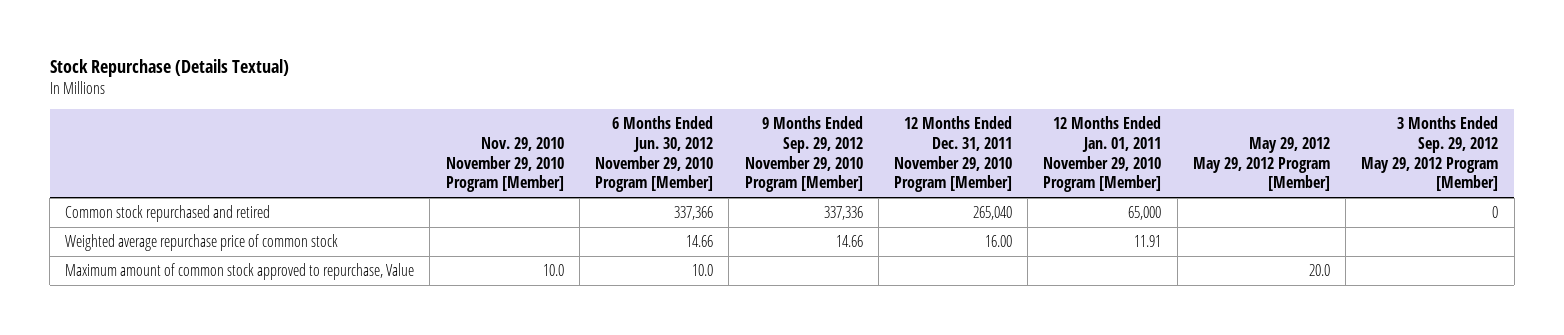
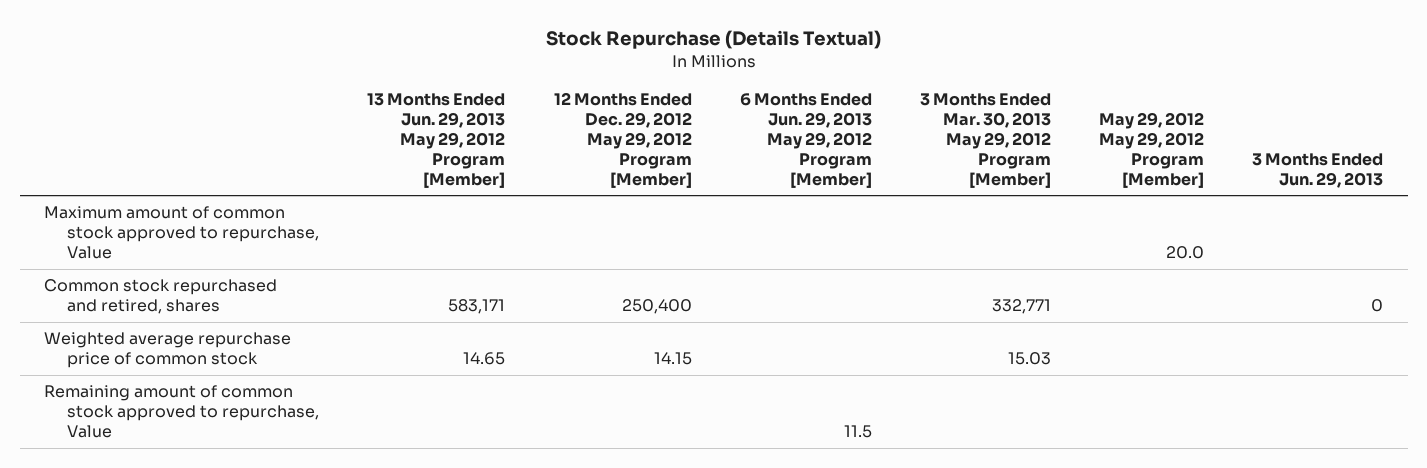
- | Nov. 29, 2010 November 29, 2010 Program [Member] | 6 Months Ended Jun. 30, 2012 November 29, 2010 Program [Member] | 9 Months Ended Sep. 29, 2012 November 29, 2010 Program [Member] | 12 Months Ended Dec. 31, 2011 November 29, 2010 Program [Member] | 12 Months Ended Jan. 01, 2011 November 29, 2010 Program [Member] | May 29, 2012 May 29, 2012 Program [Member] | 3 Months Ended Sep. 29, 2012 May 29, 2012 Program [Member]
+ | 13 Months Ended Jun. 29, 2013 May 29, 2012 Program [Member] | 12 Months Ended Dec. 29, 2012 May 29, 2012 Program [Member] | 6 Months Ended Jun. 29, 2013 May 29, 2012 Program [Member] | 3 Months Ended Mar. 30, 2013 May 29, 2012 Program [Member] | May 29, 2012 May 29, 2012 Program [Member] | 3 Months Ended Jun. 29, 2013
- Common stock repurchased and retired | | 337,366 | 337,336 | 265,040 | 65,000 | | 0
+ Common stock repurchased and retired, shares | 583,171 | 250,400 | | 332,771 | | 0
moved down: Weighted average repurchase price of common stock | 14.65 | 14.15 | | 15.03 | |
+ Remaining amount of common stock approved to repurchase, Value | | | 11.5 | | |

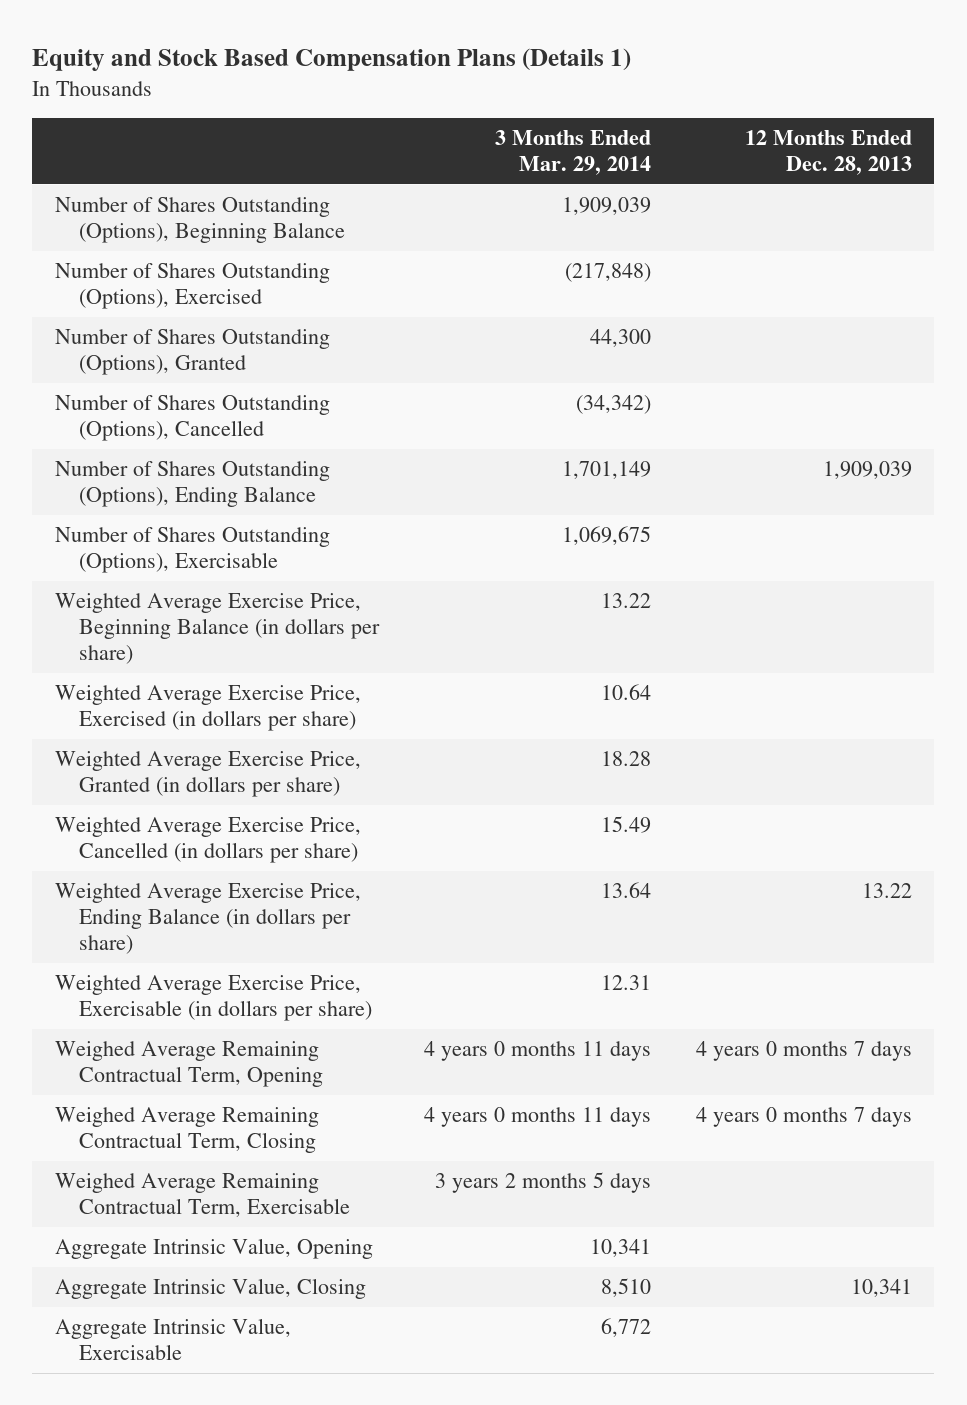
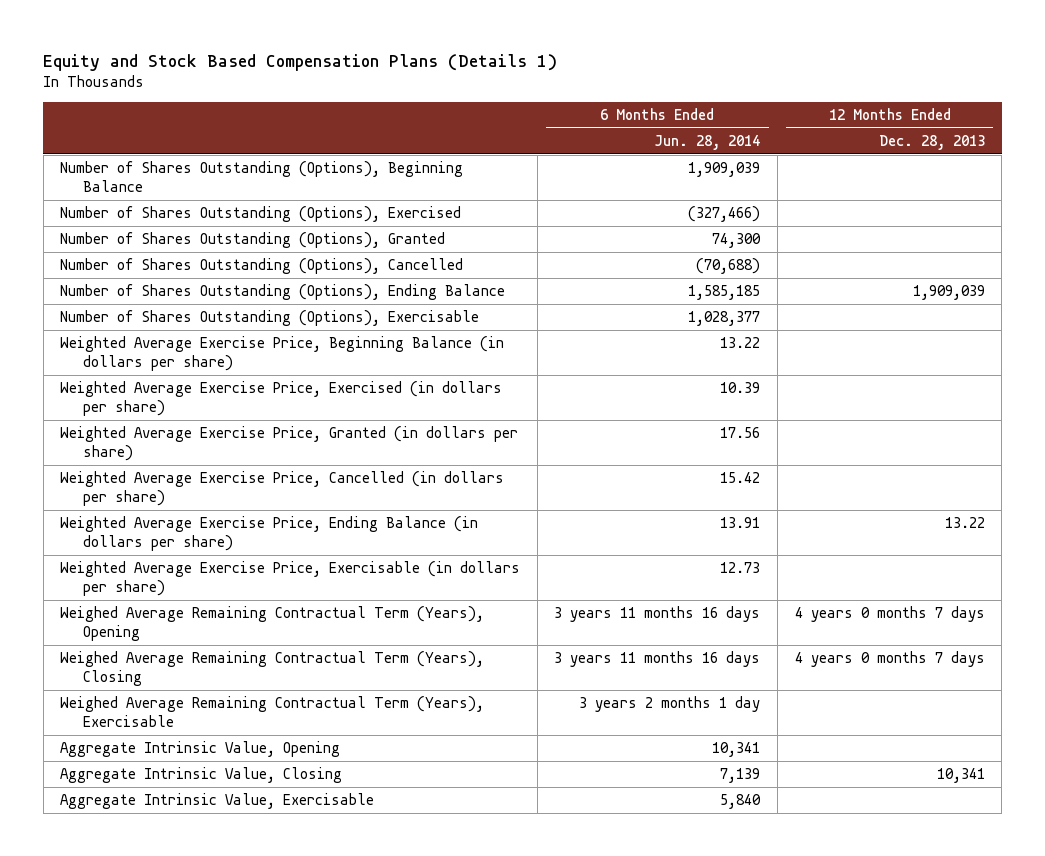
- | 3 Months Ended Mar. 29, 2014 | 12 Months Ended Dec. 28, 2013
+ | 6 Months Ended Jun. 28, 2014 | 12 Months Ended Dec. 28, 2013
- Weighed Average Remaining Contractual Term, Opening | 4 years 0 months 11 days | 4 years 0 months 7 days
- Weighed Average Remaining Contractual Term, Closing | 4 years 0 months 11 days | 4 years 0 months 7 days
- Weighed Average Remaining Contractual Term, Exercisable | 3 years 2 months 5 days |
+ Weighed Average Remaining Contractual Term (Years), Opening | 3 years 11 months 16 days | 4 years 0 months 7 days
+ Weighed Average Remaining Contractual Term (Years), Closing | 3 years 11 months 16 days | 4 years 0 months 7 days
+ Weighed Average Remaining Contractual Term (Years), Exercisable | 3 years 2 months 1 day |

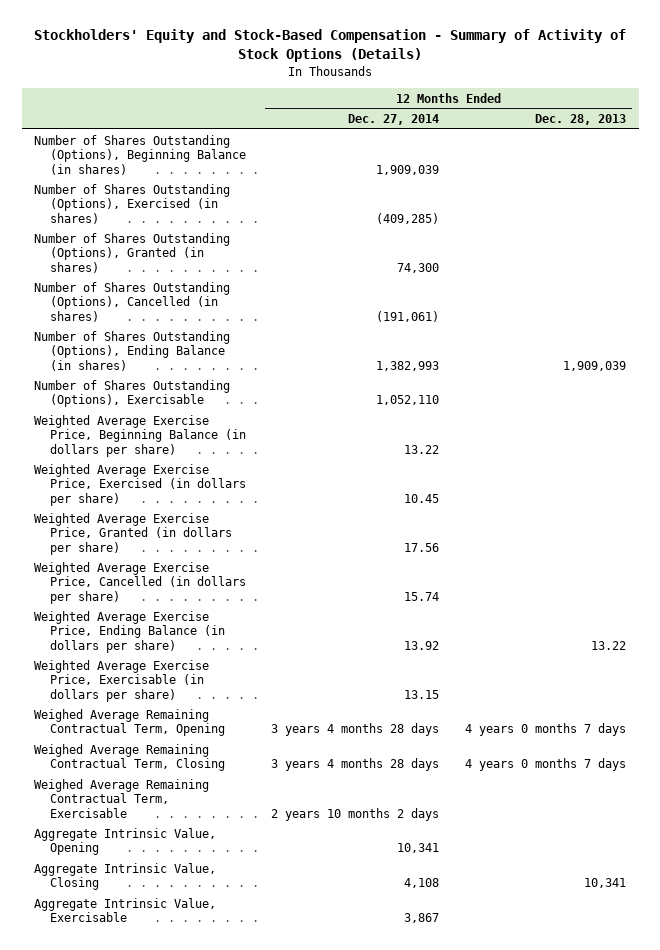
- Equity and Stock Based Compensation Plans (Details 1)
+ Stockholders' Equity and Stock-Based Compensation - Summary of Activity of Stock Options (Details)
- | 6 Months Ended Jun. 28, 2014 | 12 Months Ended Dec. 28, 2013
+ | 12 Months Ended Dec. 27, 2014 | 12 Months Ended Dec. 28, 2013
- Number of Shares Outstanding (Options), Beginning Balance | 1,909,039 |
- Number of Shares Outstanding (Options), Exercised | (327,466) |
- Number of Shares Outstanding (Options), Granted | 74,300 |
- Number of Shares Outstanding (Options), Cancelled | (70,688) |
- Number of Shares Outstanding (Options), Ending Balance | 1,585,185 | 1,909,039
+ Number of Shares Outstanding (Options), Beginning Balance (in shares) | 1,909,039 |
+ Number of Shares Outstanding (Options), Exercised (in shares) | (409,285) |
+ Number of Shares Outstanding (Options), Granted (in shares) | 74,300 |
+ Number of Shares Outstanding (Options), Cancelled (in shares) | (191,061) |
+ Number of Shares Outstanding (Options), Ending Balance (in shares) | 1,382,993 | 1,909,039
- Weighed Average Remaining Contractual Term (Years), Opening | 3 years 11 months 16 days | 4 years 0 months 7 days
- Weighed Average Remaining Contractual Term (Years), Closing | 3 years 11 months 16 days | 4 years 0 months 7 days
- Weighed Average Remaining Contractual Term (Years), Exercisable | 3 years 2 months 1 day |
+ Weighed Average Remaining Contractual Term, Opening | 3 years 4 months 28 days | 4 years 0 months 7 days
+ Weighed Average Remaining Contractual Term, Closing | 3 years 4 months 28 days | 4 years 0 months 7 days
+ Weighed Average Remaining Contractual Term, Exercisable | 2 years 10 months 2 days |

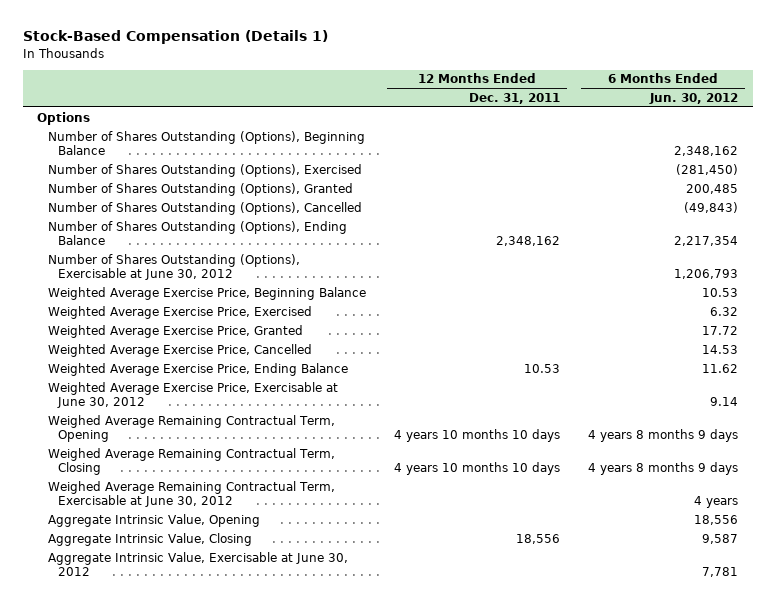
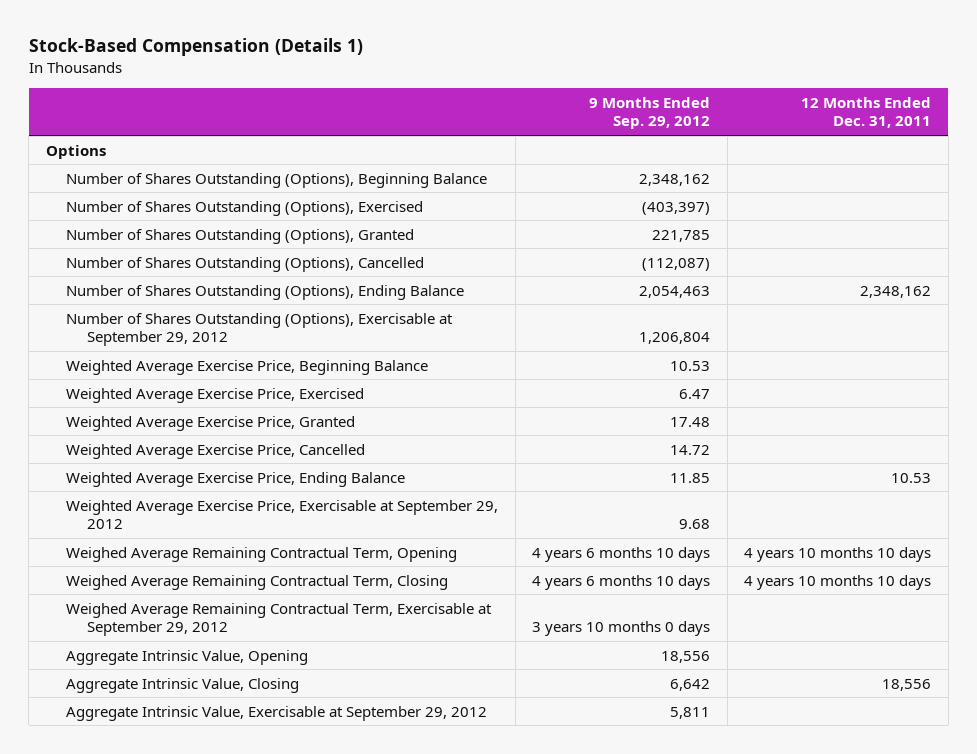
- | 12 Months Ended Dec. 31, 2011 | 6 Months Ended Jun. 30, 2012
+ | 9 Months Ended Sep. 29, 2012 | 12 Months Ended Dec. 31, 2011
- Number of Shares Outstanding (Options), Exercisable at June 30, 2012 | | 1,206,793
+ Number of Shares Outstanding (Options), Exercisable at September 29, 2012 | 1,206,804 |
- Weighted Average Exercise Price, Exercisable at June 30, 2012 | | 9.14
+ Weighted Average Exercise Price, Exercisable at September 29, 2012 | 9.68 |
- Weighed Average Remaining Contractual Term, Exercisable at June 30, 2012 | | 4 years
+ Weighed Average Remaining Contractual Term, Exercisable at September 29, 2012 | 3 years 10 months 0 days |
- Aggregate Intrinsic Value, Exercisable at June 30, 2012 | | 7,781
+ Aggregate Intrinsic Value, Exercisable at September 29, 2012 | 5,811 |

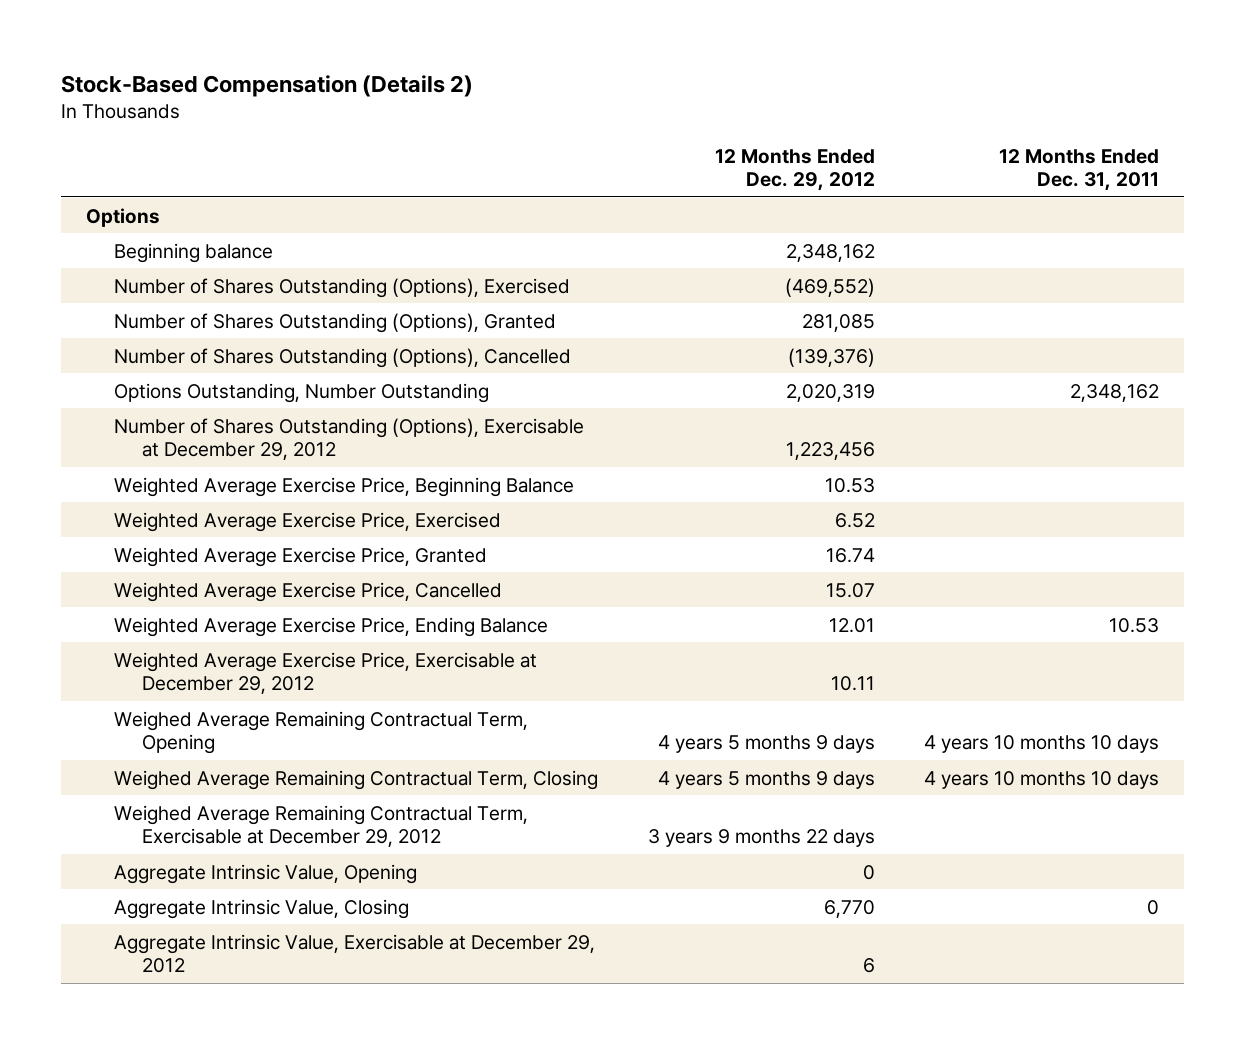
- Stock-Based Compensation (Details 1)
+ Stock-Based Compensation (Details 2)
- | 9 Months Ended Sep. 29, 2012 | 12 Months Ended Dec. 31, 2011
+ | 12 Months Ended Dec. 29, 2012 | 12 Months Ended Dec. 31, 2011
- Number of Shares Outstanding (Options), Beginning Balance | 2,348,162 |
+ Beginning balance | 2,348,162 |
- Number of Shares Outstanding (Options), Ending Balance | 2,054,463 | 2,348,162
- Number of Shares Outstanding (Options), Exercisable at September 29, 2012 | 1,206,804 |
+ Options Outstanding, Number Outstanding | 2,020,319 | 2,348,162
+ Number of Shares Outstanding (Options), Exercisable at December 29, 2012 | 1,223,456 |
- Weighted Average Exercise Price, Exercisable at September 29, 2012 | 9.68 |
+ Weighted Average Exercise Price, Exercisable at December 29, 2012 | 10.11 |
- Weighed Average Remaining Contractual Term, Exercisable at September 29, 2012 | 3 years 10 months 0 days |
+ Weighed Average Remaining Contractual Term, Exercisable at December 29, 2012 | 3 years 9 months 22 days |
- Aggregate Intrinsic Value, Closing | 6,642 | 18,556
- Aggregate Intrinsic Value, Exercisable at September 29, 2012 | 5,811 |
+ Aggregate Intrinsic Value, Closing | 6,770 | 0
+ Aggregate Intrinsic Value, Exercisable at December 29, 2012 | 6 |

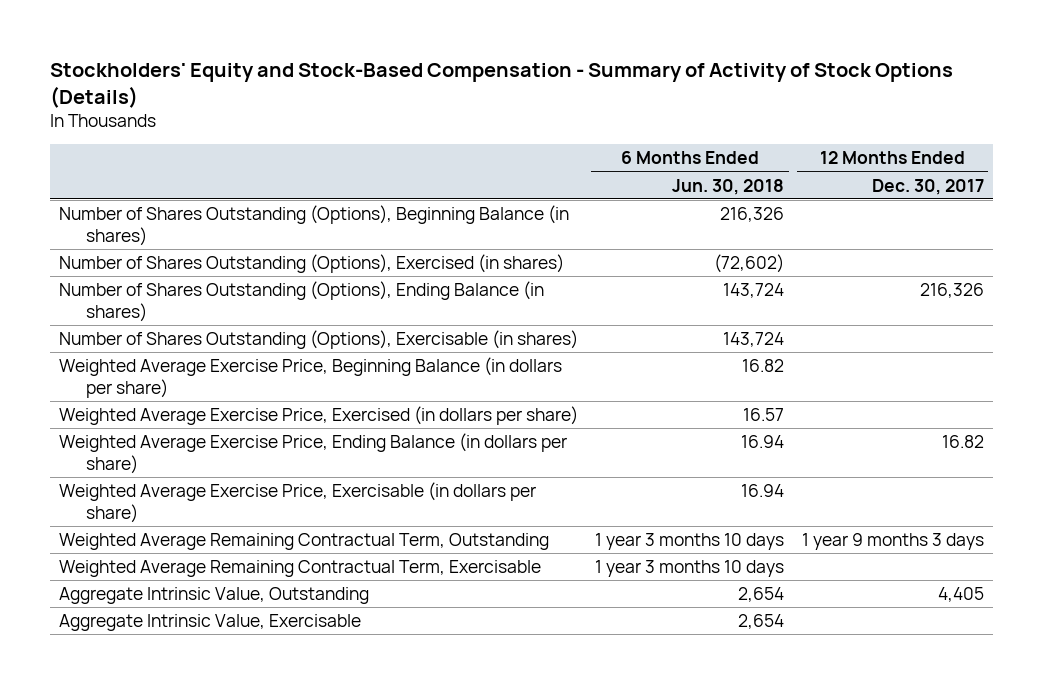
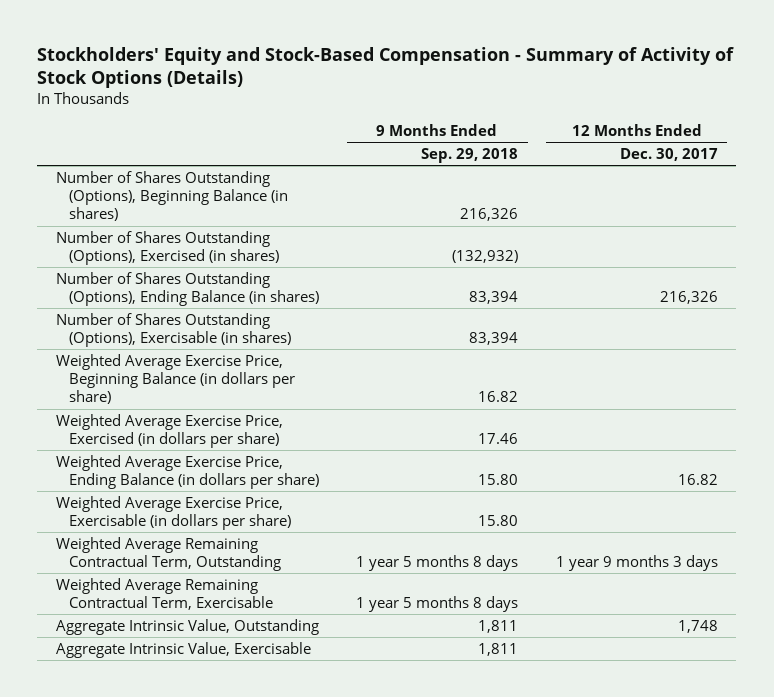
- | 6 Months Ended Jun. 30, 2018 | 12 Months Ended Dec. 30, 2017
+ | 9 Months Ended Sep. 29, 2018 | 12 Months Ended Dec. 30, 2017
- Aggregate Intrinsic Value, Outstanding | 2,654 | 4,405
+ Aggregate Intrinsic Value, Outstanding | 1,811 | 1,748

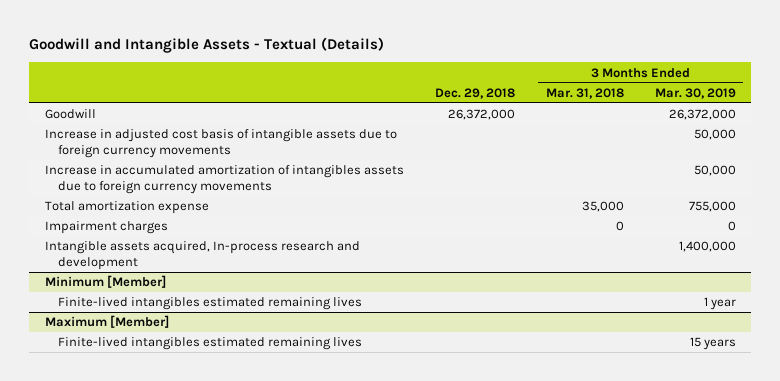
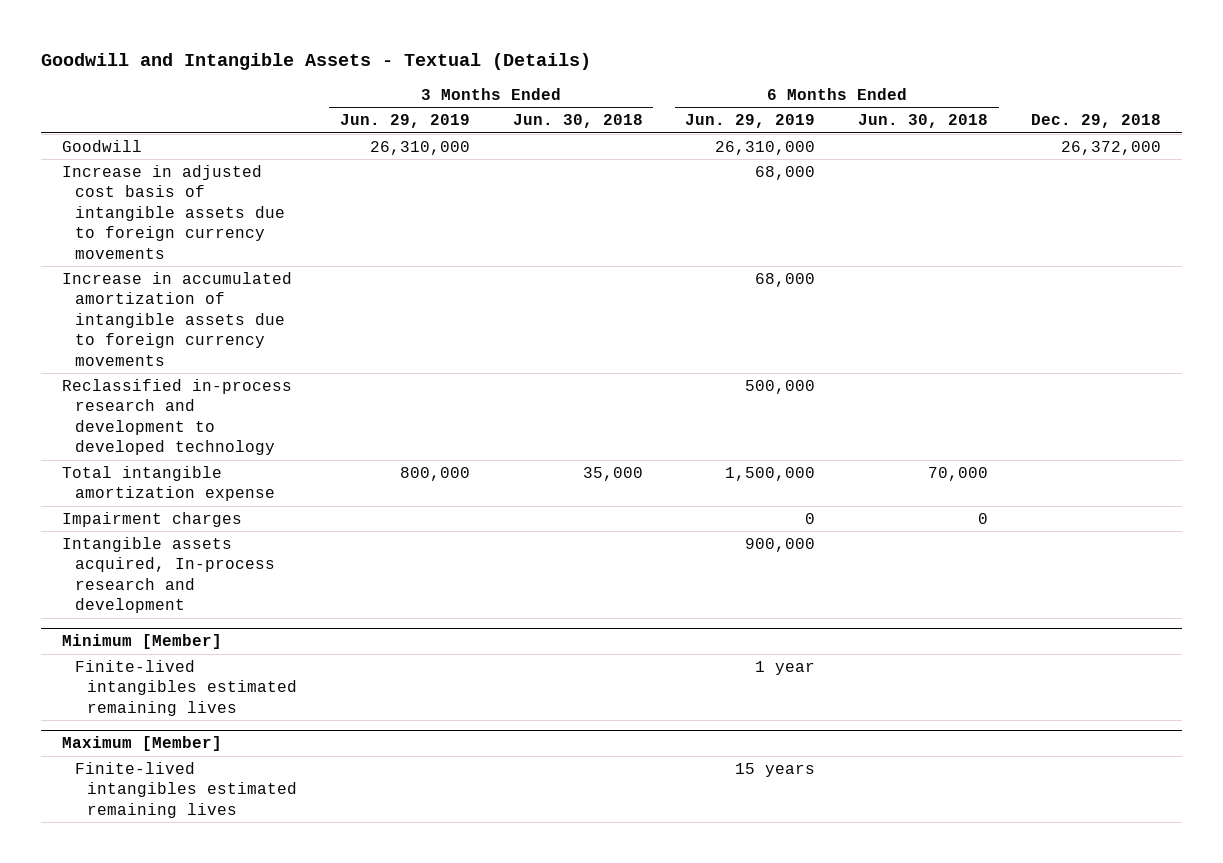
- | Dec. 29, 2018 | 3 Months Ended Mar. 31, 2018 | 3 Months Ended Mar. 30, 2019
+ | 3 Months Ended Jun. 29, 2019 | 3 Months Ended Jun. 30, 2018 | 6 Months Ended Jun. 29, 2019 | 6 Months Ended Jun. 30, 2018 | Dec. 29, 2018
- Increase in accumulated amortization of intangibles assets due to foreign currency movements | | | 50,000
- Total amortization expense | | 35,000 | 755,000
+ Increase in accumulated amortization of intangible assets due to foreign currency movements | | | 68,000 | |
+ Reclassified in-process research and development to developed technology | | | 500,000 | |
+ Total intangible amortization expense | 800,000 | 35,000 | 1,500,000 | 70,000 |

